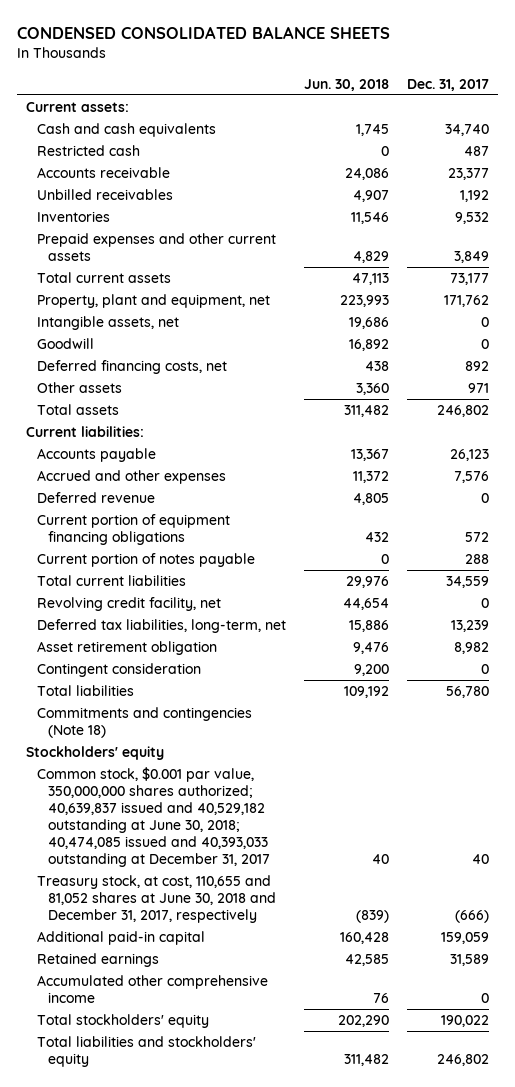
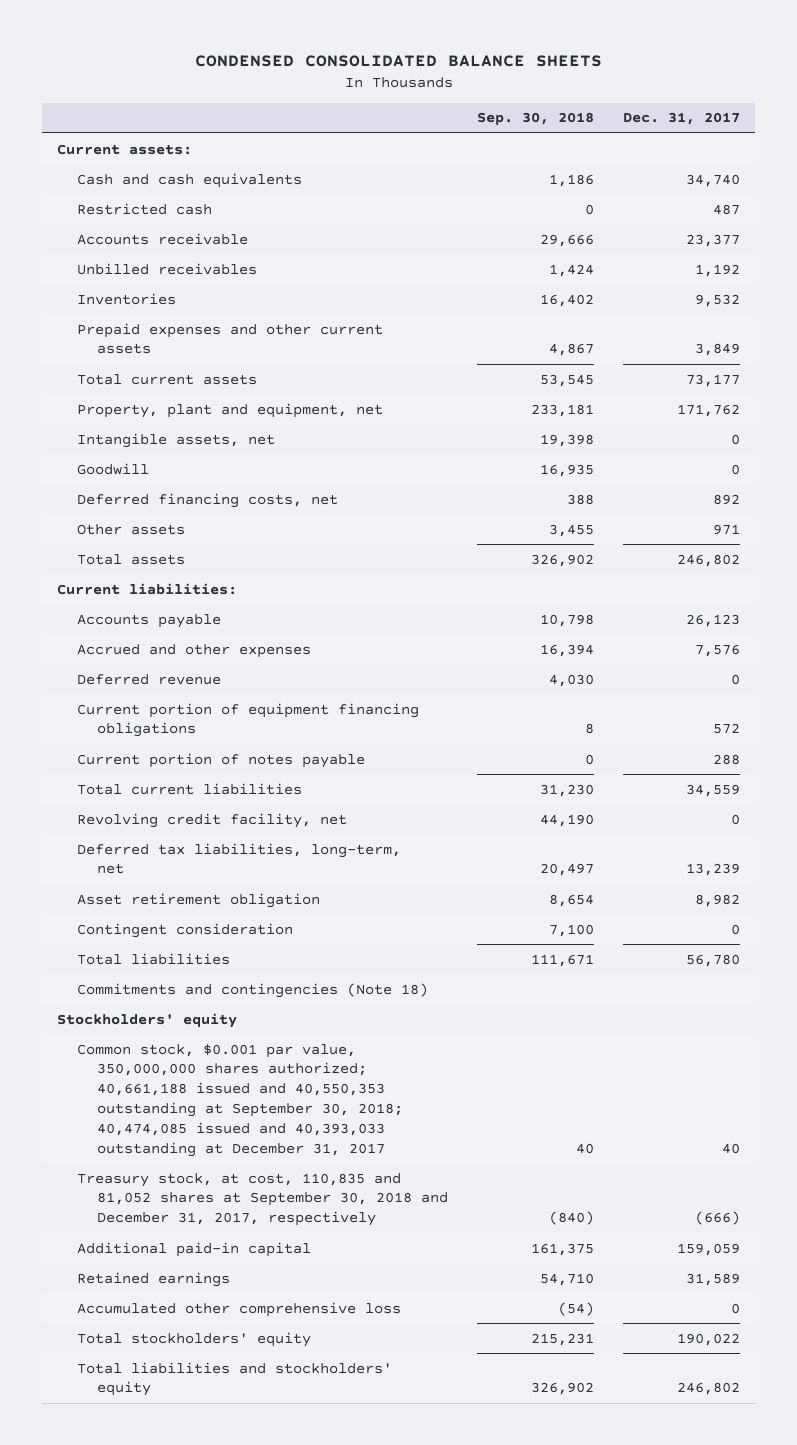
- | Jun. 30, 2018 | Dec. 31, 2017
+ | Sep. 30, 2018 | Dec. 31, 2017
- Common stock, $0.001 par value, 350,000,000 shares authorized; 40,639,837 issued and 40,529,182 outstanding at June 30, 2018; 40,474,085 issued and 40,393,033 outstanding at December 31, 2017 | 40 | 40
- Treasury stock, at cost, 110,655 and 81,052 shares at June 30, 2018 and December 31, 2017, respectively | (839) | (666)
+ Common stock, $0.001 par value, 350,000,000 shares authorized; 40,661,188 issued and 40,550,353 outstanding at September 30, 2018; 40,474,085 issued and 40,393,033 outstanding at December 31, 2017 | 40 | 40
+ Treasury stock, at cost, 110,835 and 81,052 shares at September 30, 2018 and December 31, 2017, respectively | (840) | (666)
- Accumulated other comprehensive income | 76 | 0
+ Accumulated other comprehensive loss | (54) | 0

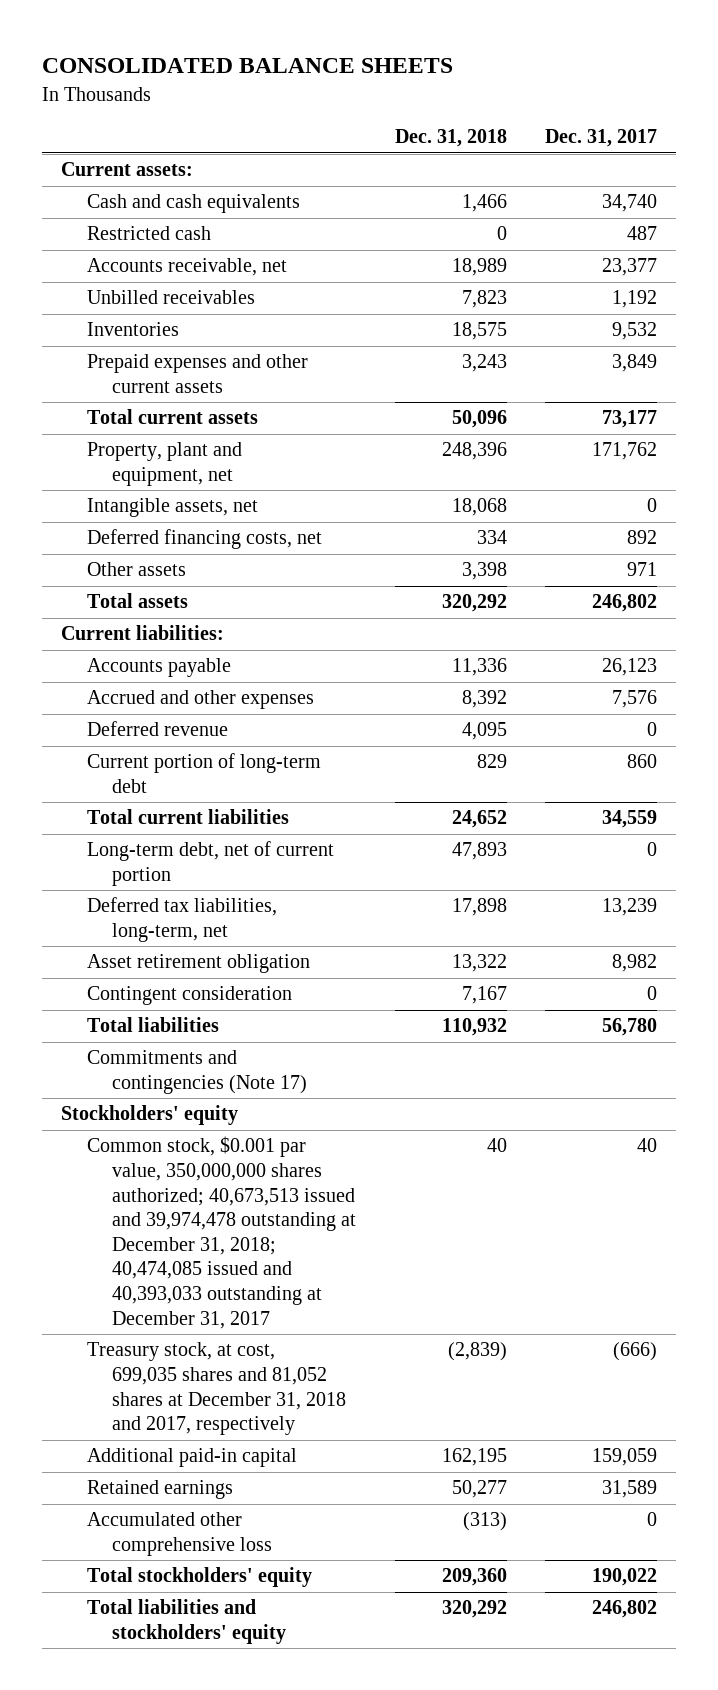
- CONDENSED CONSOLIDATED BALANCE SHEETS
+ CONSOLIDATED BALANCE SHEETS
- | Sep. 30, 2018 | Dec. 31, 2017
+ | Dec. 31, 2018 | Dec. 31, 2017
- Accounts receivable | 29,666 | 23,377
+ Accounts receivable, net | 18,989 | 23,377
- Goodwill | 16,935 | 0
- Current portion of equipment financing obligations | 8 | 572
- Current portion of notes payable | 0 | 288
+ Current portion of long-term debt | 829 | 860
- Revolving credit facility, net | 44,190 | 0
+ Long-term debt, net of current portion | 47,893 | 0
- Commitments and contingencies (Note 18)
+ Commitments and contingencies (Note 17)
- Common stock, $0.001 par value, 350,000,000 shares authorized; 40,661,188 issued and 40,550,353 outstanding at September 30, 2018; 40,474,085 issued and 40,393,033 outstanding at December 31, 2017 | 40 | 40
- Treasury stock, at cost, 110,835 and 81,052 shares at September 30, 2018 and December 31, 2017, respectively | (840) | (666)
+ Common stock, $0.001 par value, 350,000,000 shares authorized; 40,673,513 issued and 39,974,478 outstanding at December 31, 2018; 40,474,085 issued and 40,393,033 outstanding at December 31, 2017 | 40 | 40
+ Treasury stock, at cost, 699,035 shares and 81,052 shares at December 31, 2018 and 2017, respectively | (2,839) | (666)

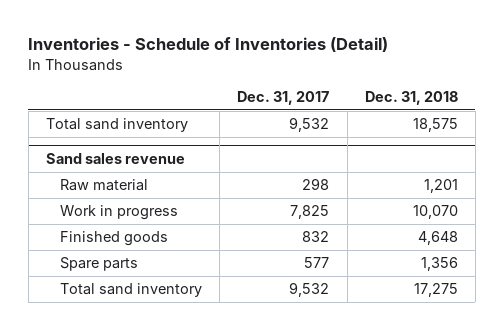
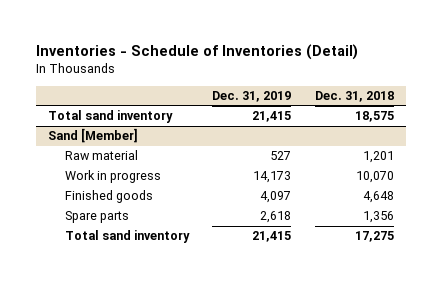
- | Dec. 31, 2017 | Dec. 31, 2018
+ | Dec. 31, 2019 | Dec. 31, 2018
- Sand sales revenue
+ Sand [Member]

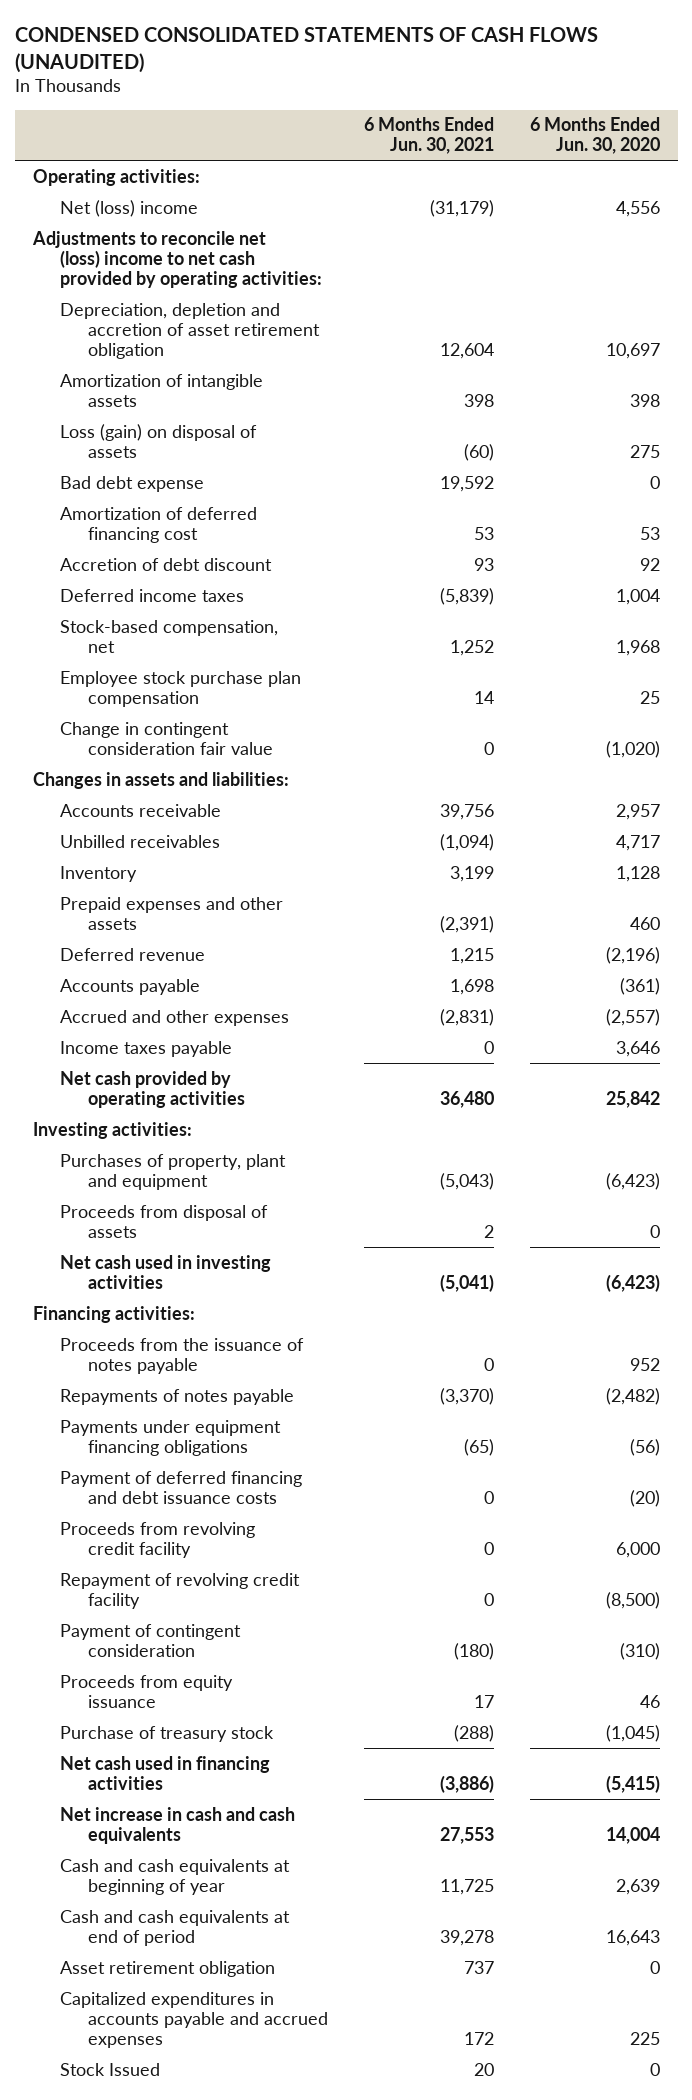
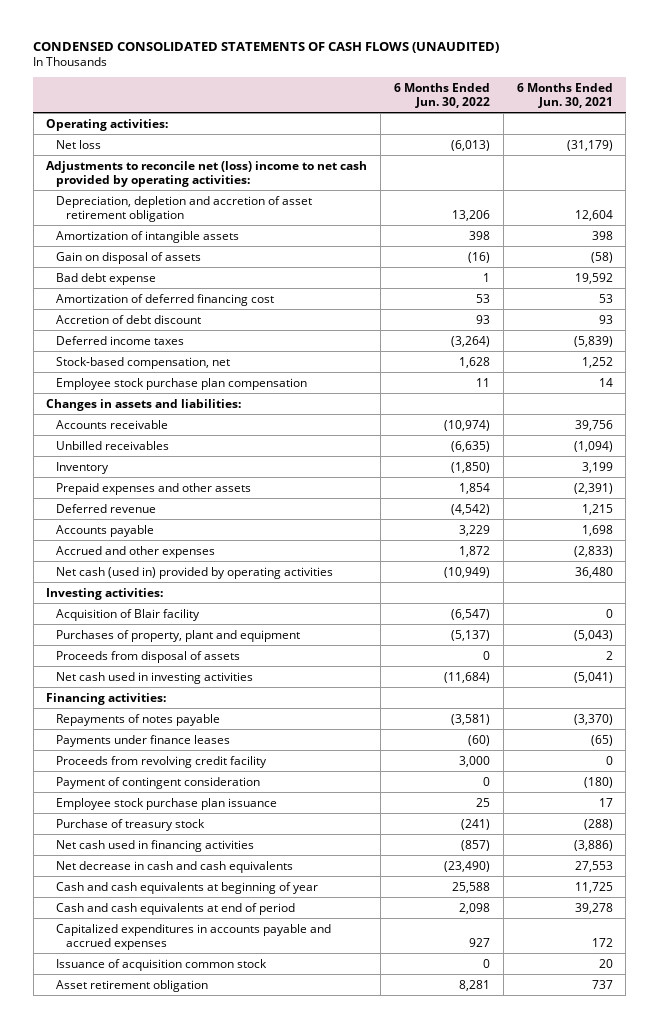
- | 6 Months Ended Jun. 30, 2021 | 6 Months Ended Jun. 30, 2020
+ | 6 Months Ended Jun. 30, 2022 | 6 Months Ended Jun. 30, 2021
- Net (loss) income | (31,179) | 4,556
+ Net loss | (6,013) | (31,179)
- Loss (gain) on disposal of assets | (60) | 275
+ Gain on disposal of assets | (16) | (58)
- Change in contingent consideration fair value | 0 | (1,020)
- Accrued and other expenses | (2,831) | (2,557)
- Income taxes payable | 0 | 3,646
- Net cash provided by operating activities | 36,480 | 25,842
+ Accrued and other expenses | 1,872 | (2,833)
+ Net cash (used in) provided by operating activities | (10,949) | 36,480
+ Acquisition of Blair facility | (6,547) | 0
- Proceeds from the issuance of notes payable | 0 | 952
- Payments under equipment financing obligations | (65) | (56)
- Payment of deferred financing and debt issuance costs | 0 | (20)
+ Payments under finance leases | (60) | (65)
- Repayment of revolving credit facility | 0 | (8,500)
- Proceeds from equity issuance | 17 | 46
+ Employee stock purchase plan issuance | 25 | 17
- Net increase in cash and cash equivalents | 27,553 | 14,004
+ Net decrease in cash and cash equivalents | (23,490) | 27,553
- Stock Issued | 20 | 0
+ Issuance of acquisition common stock | 0 | 20
moved down: Asset retirement obligation | 8,281 | 737

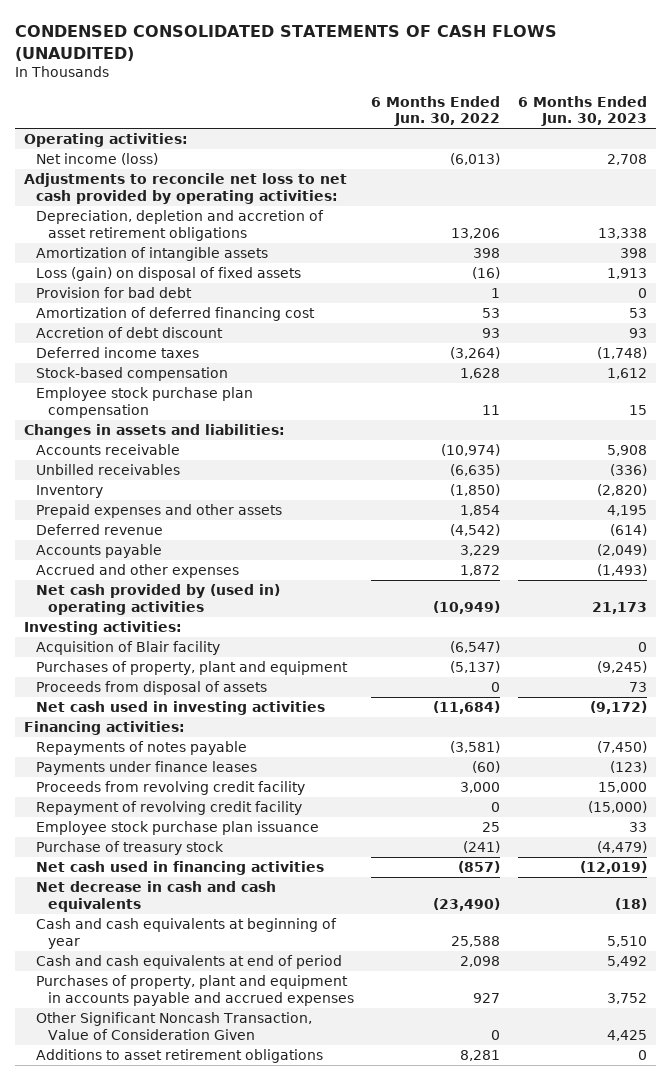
- | 6 Months Ended Jun. 30, 2022 | 6 Months Ended Jun. 30, 2021
+ | 6 Months Ended Jun. 30, 2022 | 6 Months Ended Jun. 30, 2023
- Net loss | (6,013) | (31,179)
- Adjustments to reconcile net (loss) income to net cash provided by operating activities:
- Depreciation, depletion and accretion of asset retirement obligation | 13,206 | 12,604
+ Net income (loss) | (6,013) | 2,708
+ Adjustments to reconcile net loss to net cash provided by operating activities:
+ Depreciation, depletion and accretion of asset retirement obligations | 13,206 | 13,338
- Gain on disposal of assets | (16) | (58)
- Bad debt expense | 1 | 19,592
+ Loss (gain) on disposal of fixed assets | (16) | 1,913
+ Provision for bad debt | 1 | 0
- Stock-based compensation, net | 1,628 | 1,252
+ Stock-based compensation | 1,628 | 1,612
- Net cash (used in) provided by operating activities | (10,949) | 36,480
+ Net cash provided by (used in) operating activities | (10,949) | 21,173
- Payment of contingent consideration | 0 | (180)
+ Repayment of revolving credit facility | 0 | (15,000)
- Capitalized expenditures in accounts payable and accrued expenses | 927 | 172
- Issuance of acquisition common stock | 0 | 20
- Asset retirement obligation | 8,281 | 737
+ Purchases of property, plant and equipment in accounts payable and accrued expenses | 927 | 3,752
+ Other Significant Noncash Transaction, Value of Consideration Given | 0 | 4,425
+ Additions to asset retirement obligations | 8,281 | 0

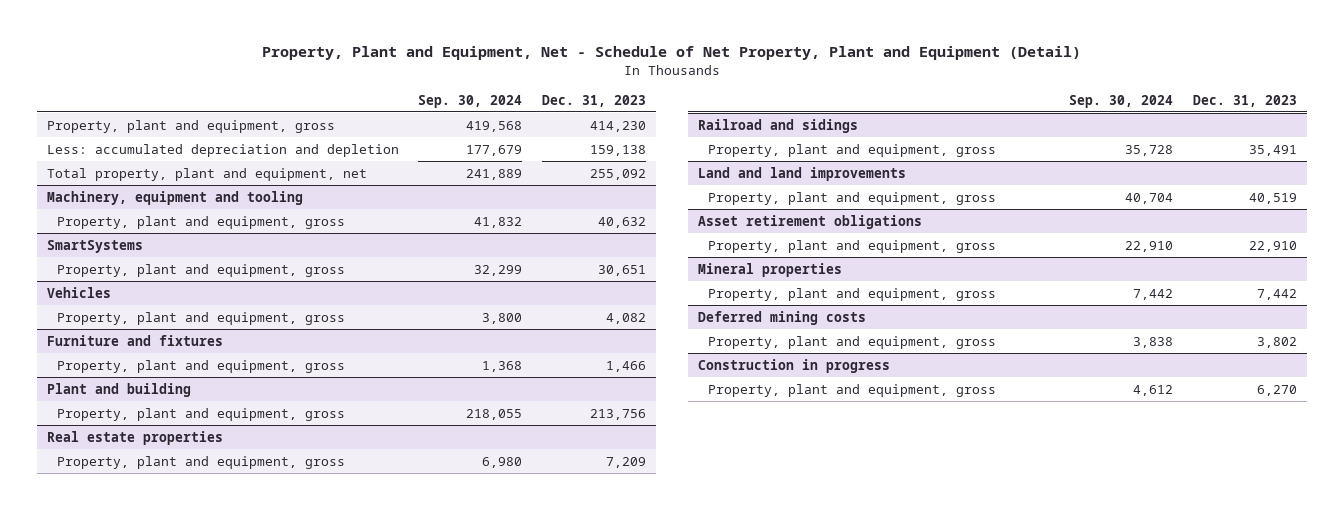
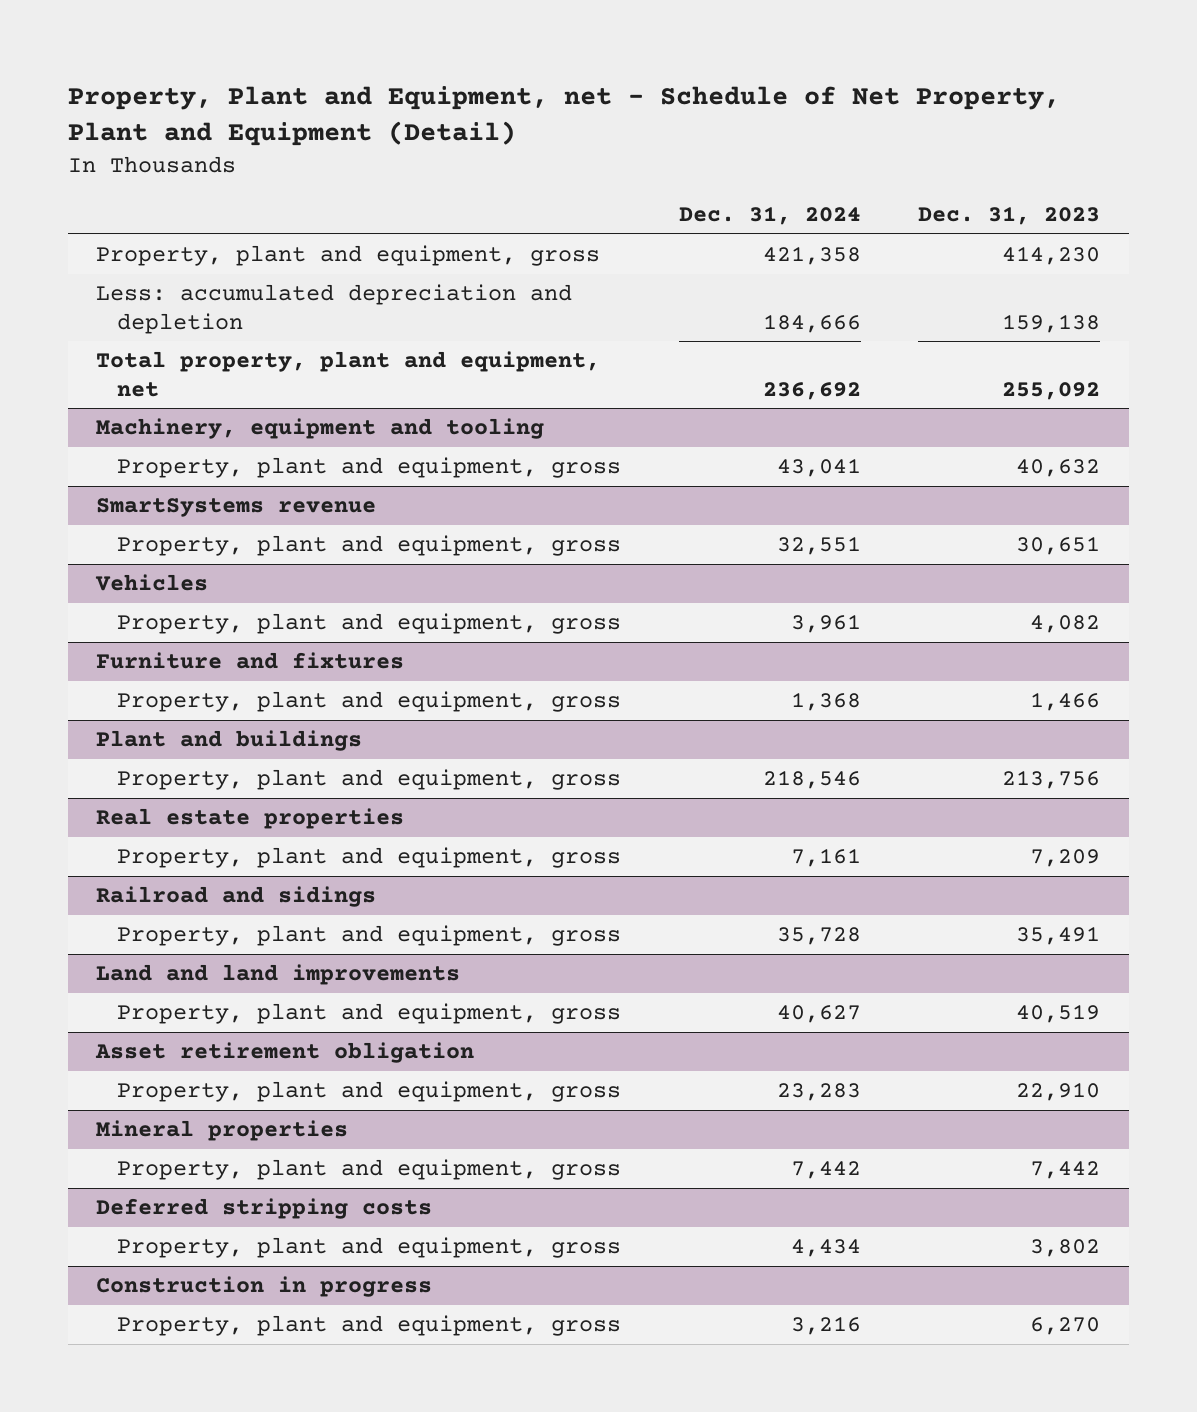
- Property, Plant and Equipment, Net - Schedule of Net Property, Plant and Equipment (Detail)
+ Property, Plant and Equipment, net - Schedule of Net Property, Plant and Equipment (Detail)
- | Sep. 30, 2024 | Dec. 31, 2023
+ | Dec. 31, 2024 | Dec. 31, 2023
- SmartSystems
+ SmartSystems revenue
- Plant and building
+ Plant and buildings
- Asset retirement obligations
+ Asset retirement obligation
- Deferred mining costs
+ Deferred stripping costs

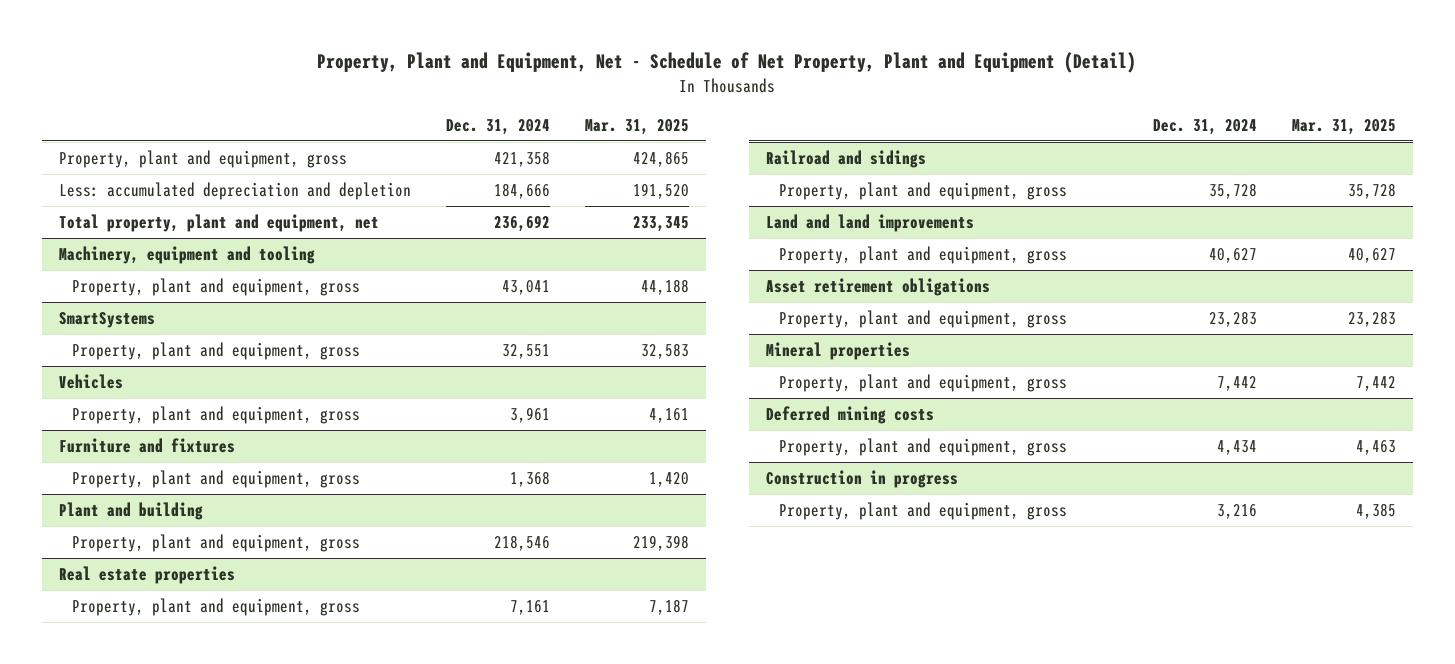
- Property, Plant and Equipment, net - Schedule of Net Property, Plant and Equipment (Detail)
+ Property, Plant and Equipment, Net - Schedule of Net Property, Plant and Equipment (Detail)
- | Dec. 31, 2024 | Dec. 31, 2023
+ | Dec. 31, 2024 | Mar. 31, 2025
- SmartSystems revenue
+ SmartSystems
- Plant and buildings
+ Plant and building
- Asset retirement obligation
+ Asset retirement obligations
- Deferred stripping costs
+ Deferred mining costs

